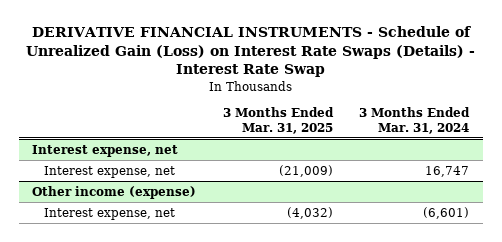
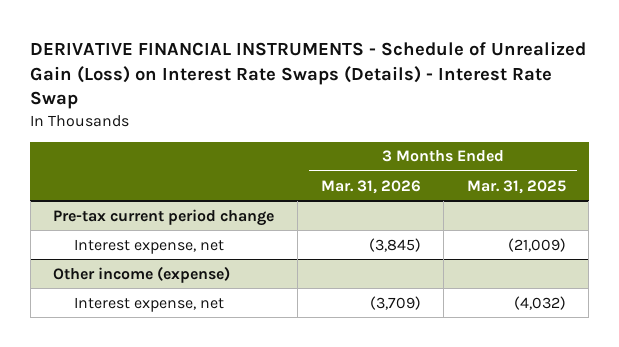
- | 3 Months Ended Mar. 31, 2025 | 3 Months Ended Mar. 31, 2024
+ | 3 Months Ended Mar. 31, 2026 | 3 Months Ended Mar. 31, 2025
- Interest expense, net
+ Pre-tax current period change

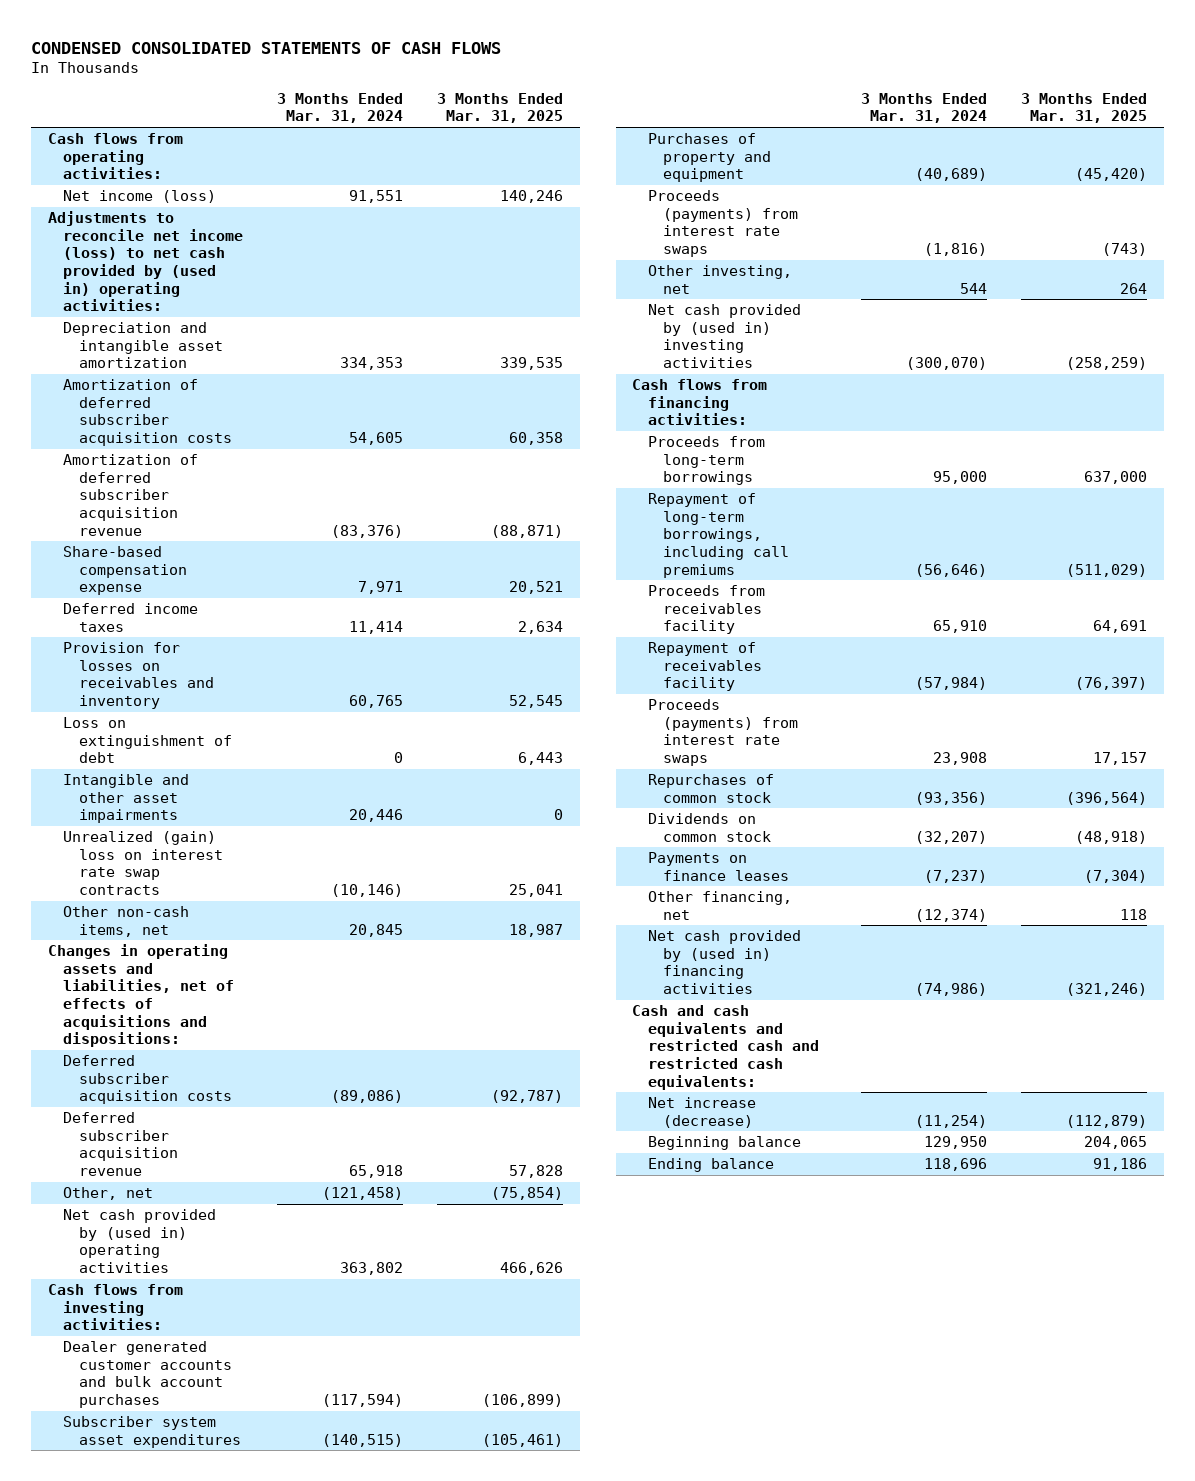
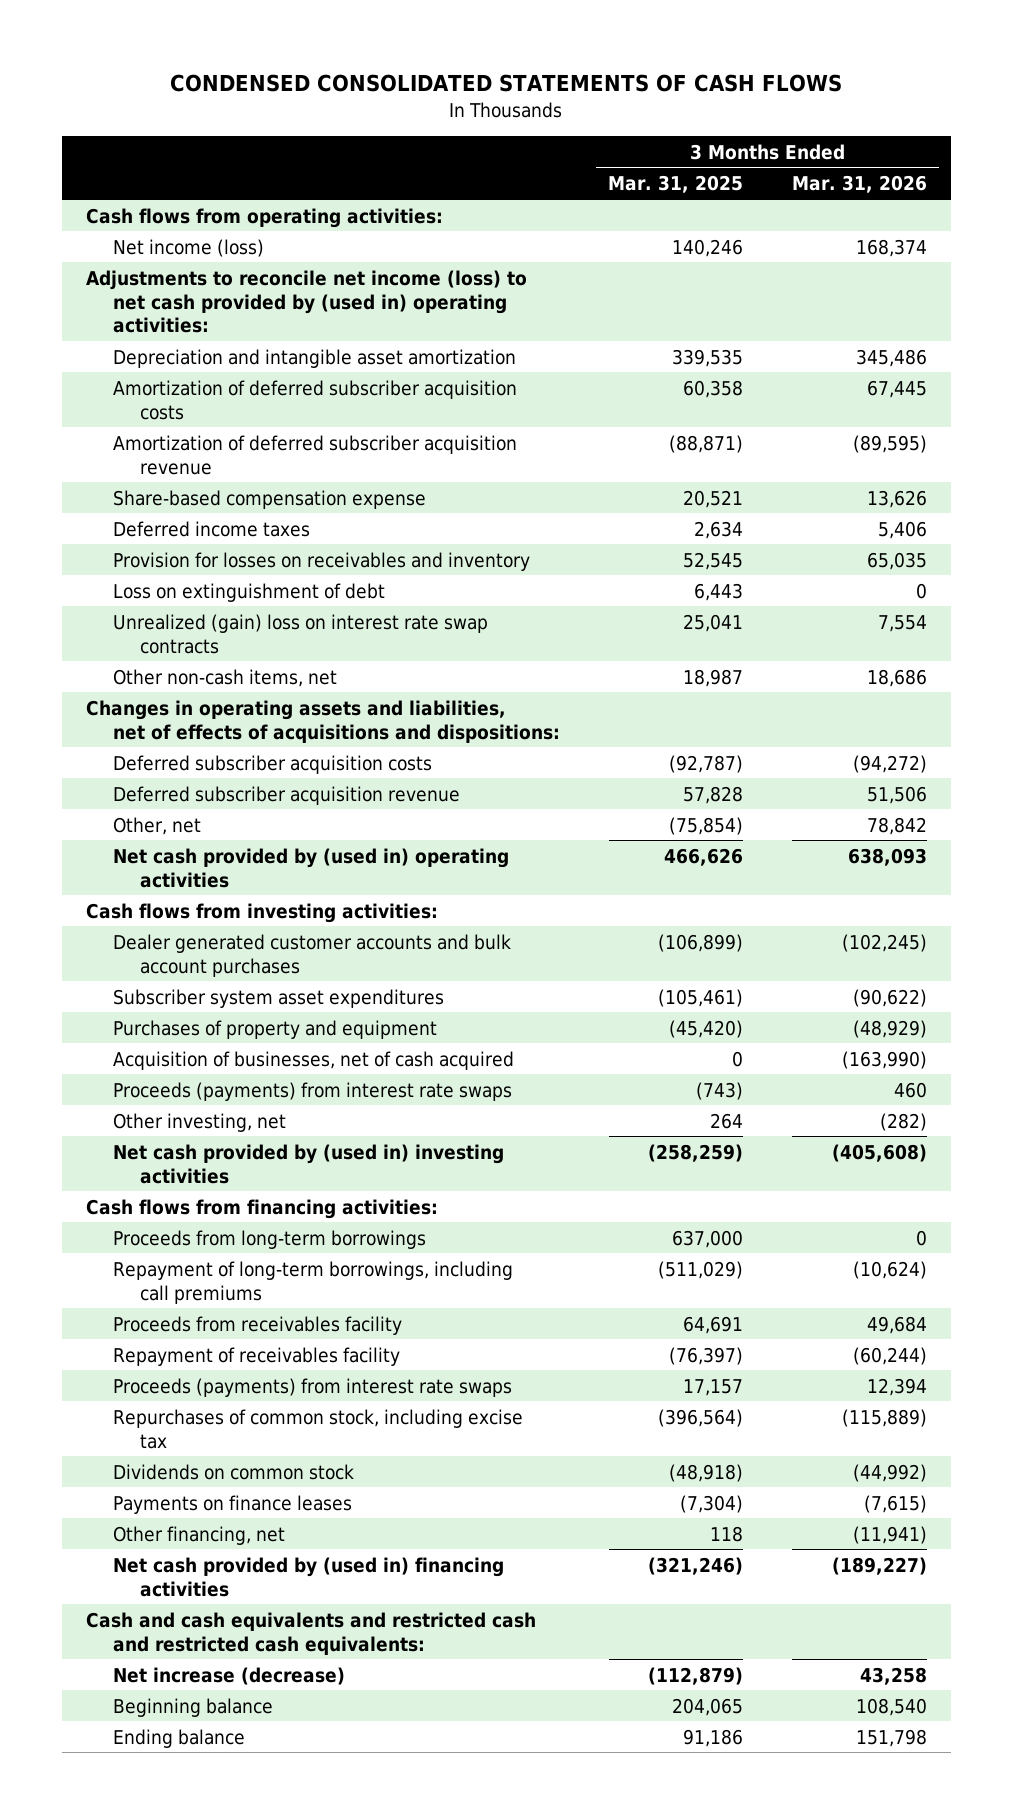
- | 3 Months Ended Mar. 31, 2024 | 3 Months Ended Mar. 31, 2025
+ | 3 Months Ended Mar. 31, 2025 | 3 Months Ended Mar. 31, 2026
- Intangible and other asset impairments | 20,446 | 0
+ Acquisition of businesses, net of cash acquired | 0 | (163,990)
- Repurchases of common stock | (93,356) | (396,564)
+ Repurchases of common stock, including excise tax | (396,564) | (115,889)

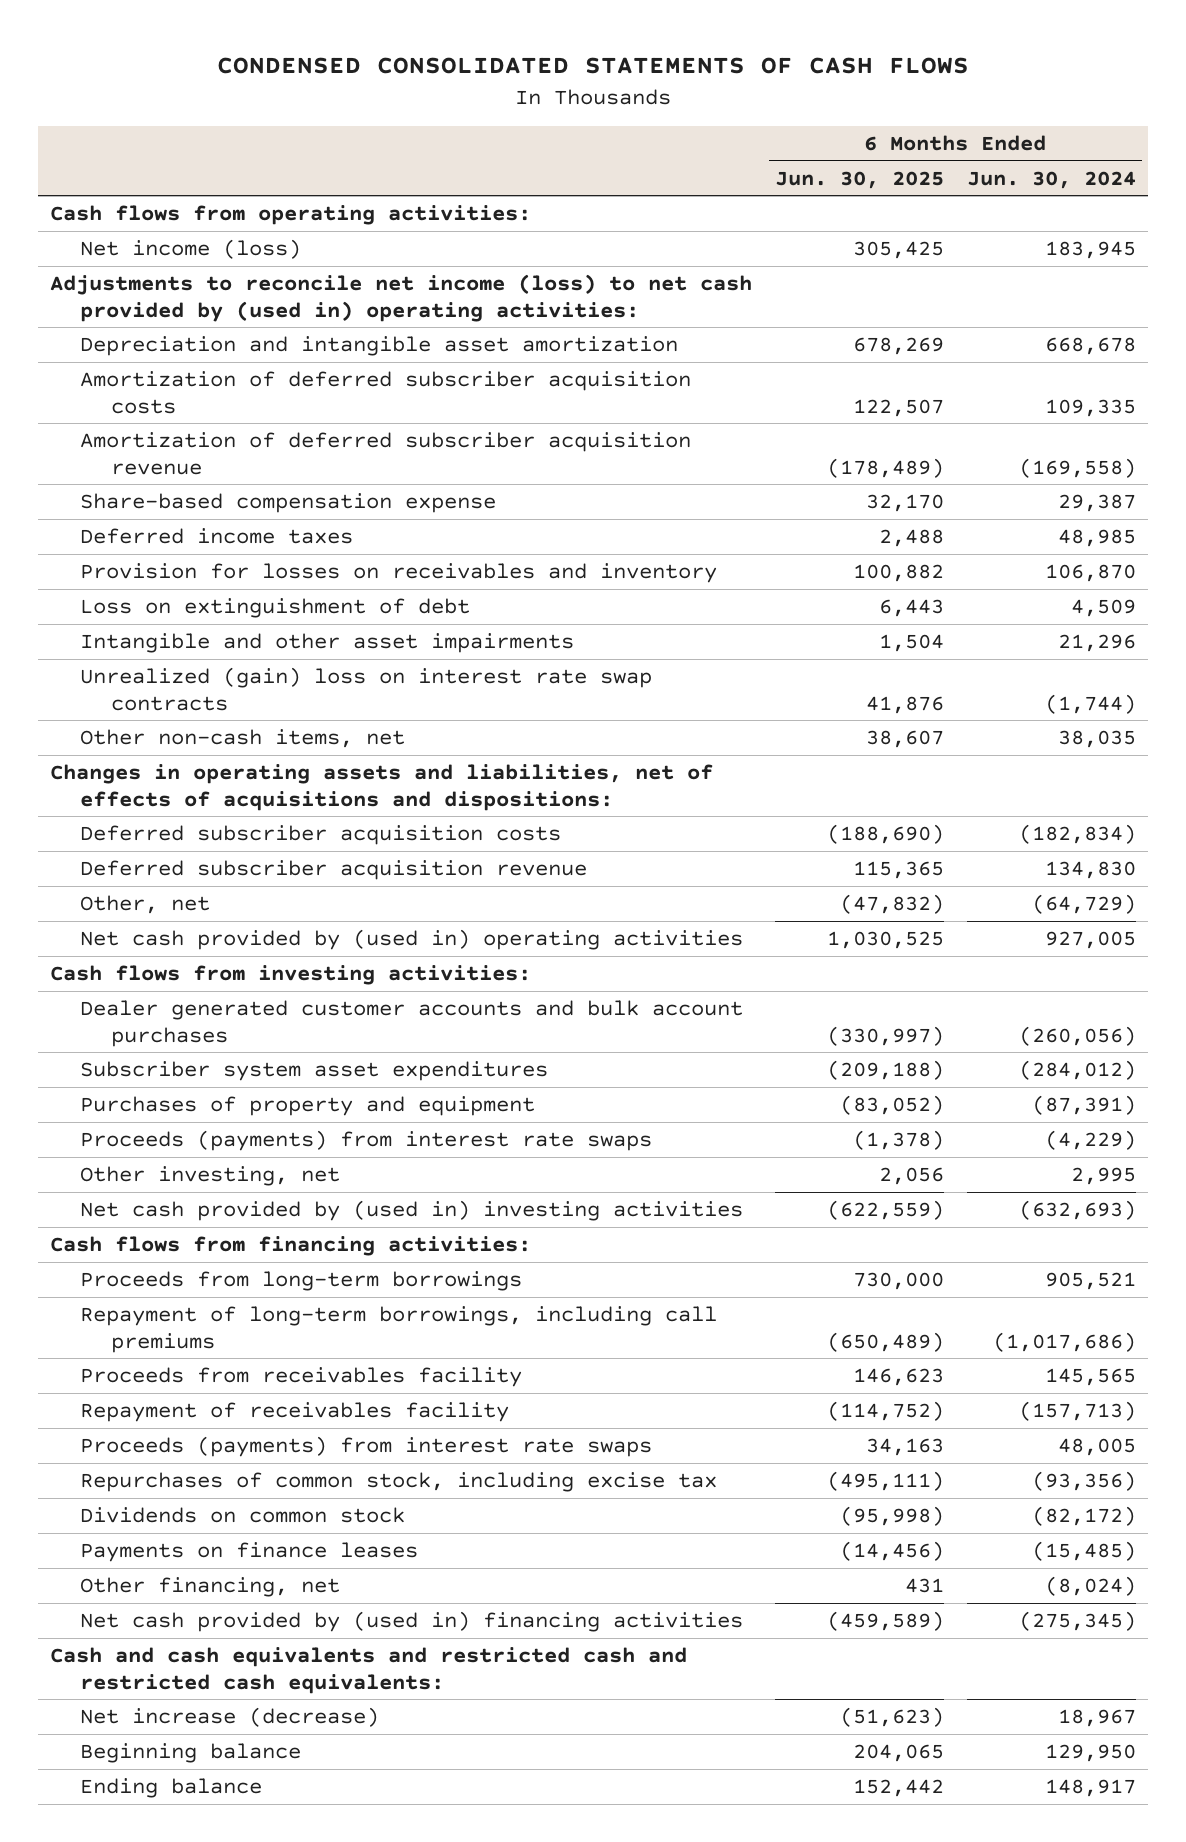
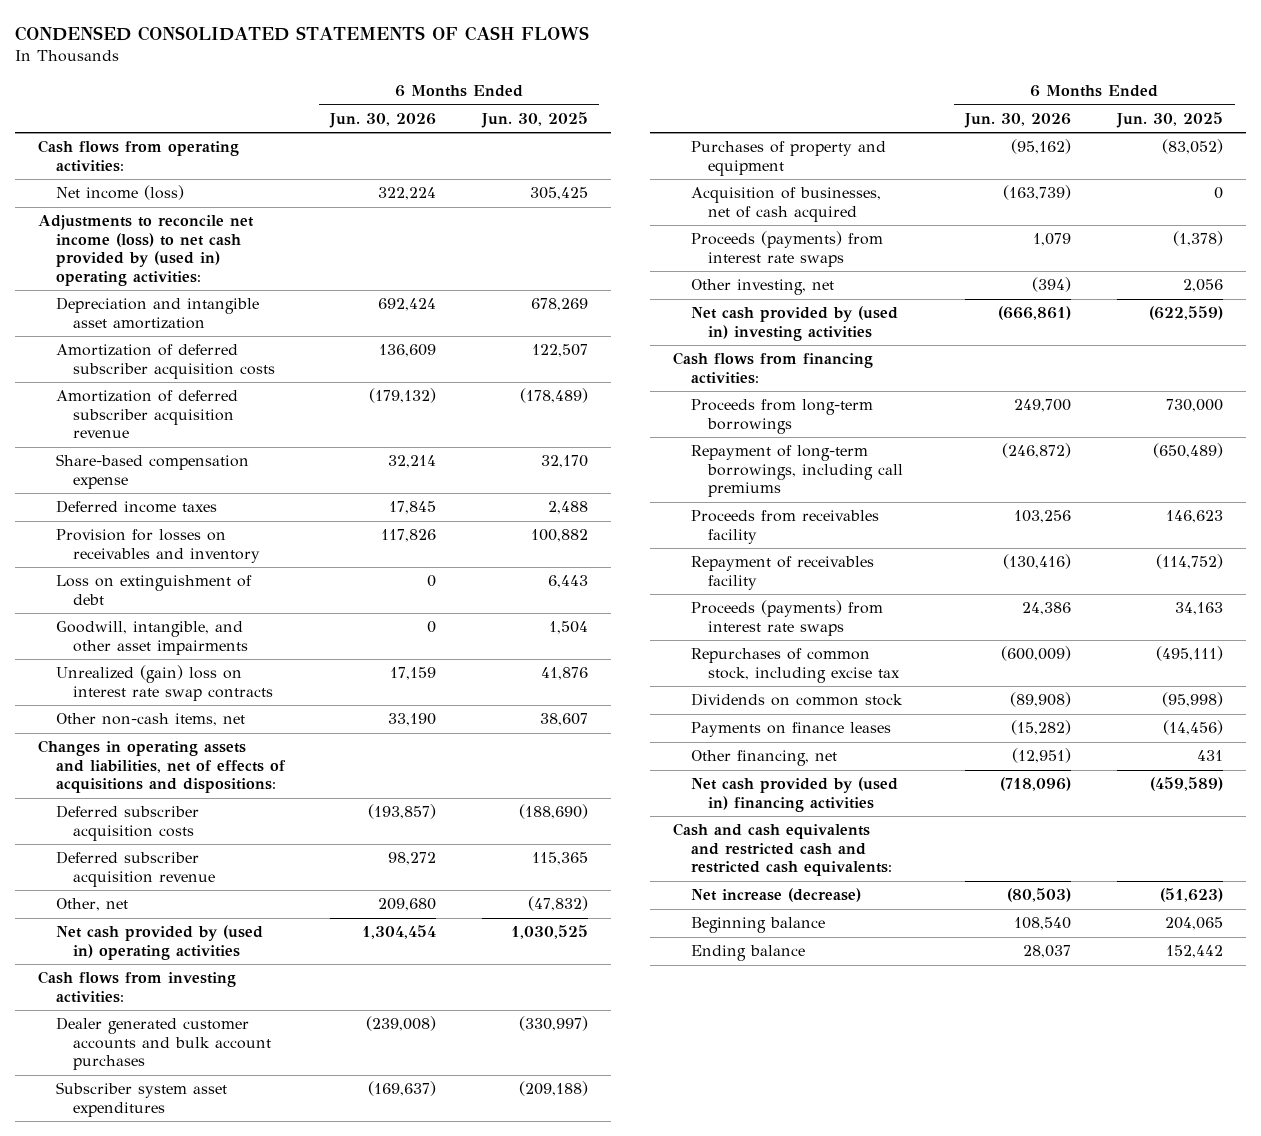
- | 6 Months Ended Jun. 30, 2025 | 6 Months Ended Jun. 30, 2024
+ | 6 Months Ended Jun. 30, 2026 | 6 Months Ended Jun. 30, 2025
- Intangible and other asset impairments | 1,504 | 21,296
+ Goodwill, intangible, and other asset impairments | 0 | 1,504
+ Acquisition of businesses, net of cash acquired | (163,739) | 0

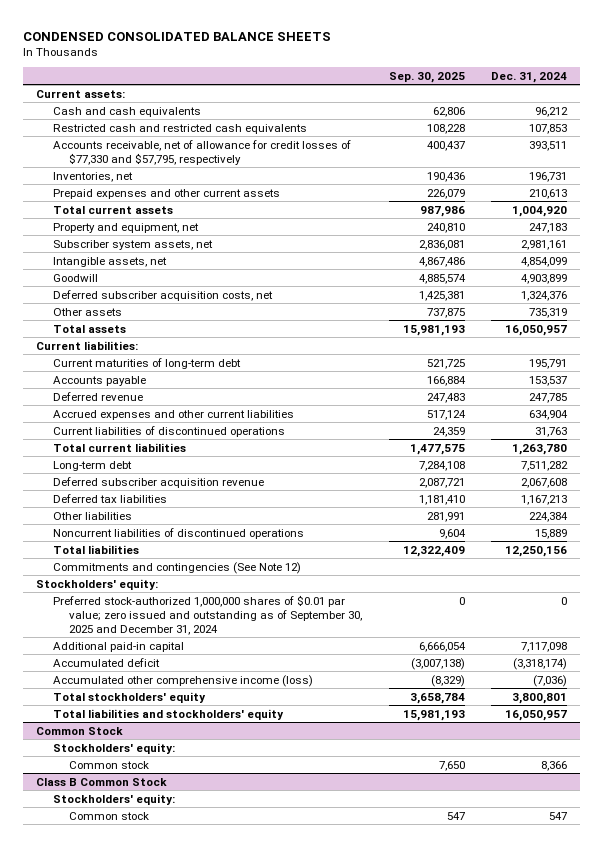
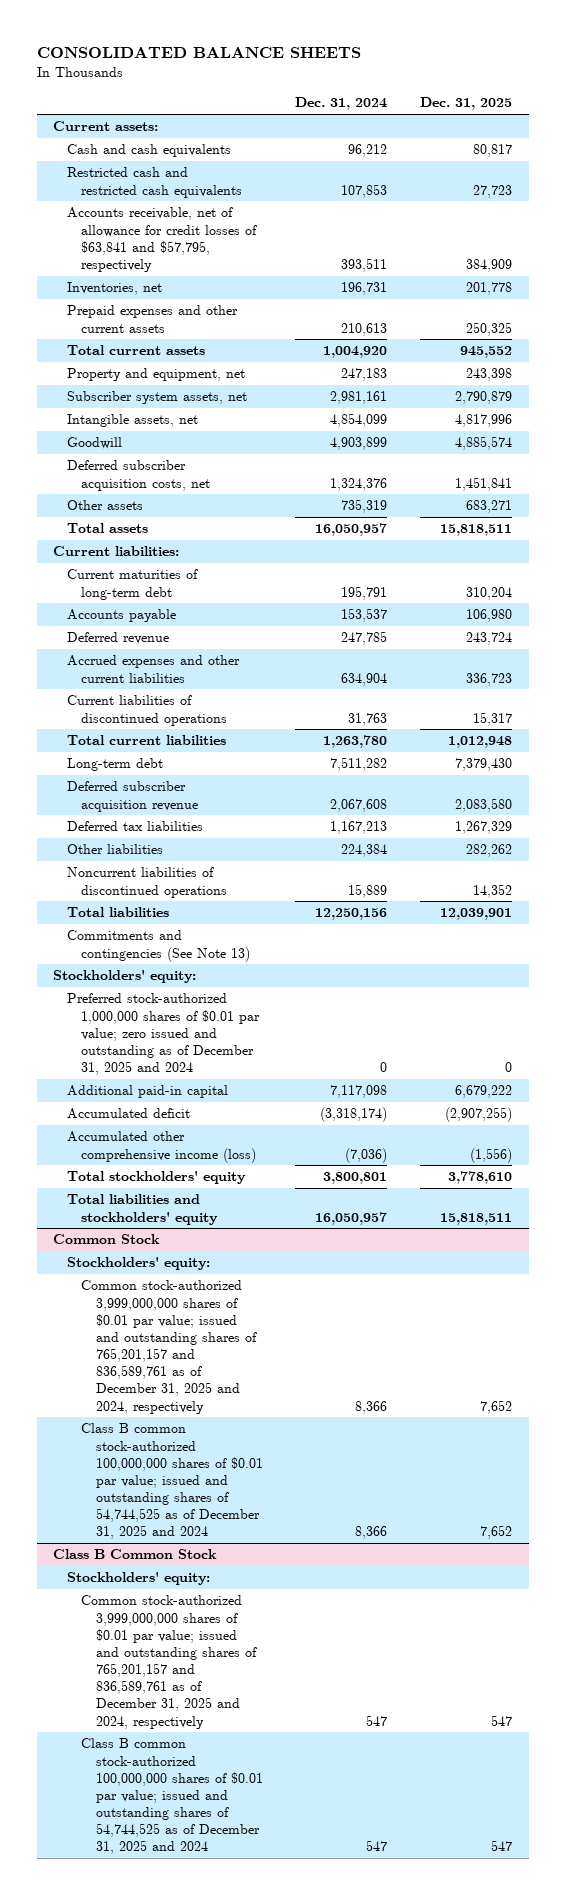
- CONDENSED CONSOLIDATED BALANCE SHEETS
+ CONSOLIDATED BALANCE SHEETS
- | Sep. 30, 2025 | Dec. 31, 2024
+ | Dec. 31, 2024 | Dec. 31, 2025
- Accounts receivable, net of allowance for credit losses of $77,330 and $57,795, respectively | 400,437 | 393,511
+ Accounts receivable, net of allowance for credit losses of $63,841 and $57,795, respectively | 393,511 | 384,909
- Commitments and contingencies (See Note 12)
+ Commitments and contingencies (See Note 13)
- Preferred stock-authorized 1,000,000 shares of $0.01 par value; zero issued and outstanding as of September 30, 2025 and December 31, 2024 | 0 | 0
+ Preferred stock-authorized 1,000,000 shares of $0.01 par value; zero issued and outstanding as of December 31, 2025 and 2024 | 0 | 0
@ Common Stock
- Common stock | 7,650 | 8,366
+ Common stock-authorized 3,999,000,000 shares of $0.01 par value; issued and outstanding shares of 765,201,157 and 836,589,761 as of December 31, 2025 and 2024, respectively | 8,366 | 7,652
+ Class B common stock-authorized 100,000,000 shares of $0.01 par value; issued and outstanding shares of 54,744,525 as of December 31, 2025 and 2024 | 8,366 | 7,652
@ Class B Common Stock
- Common stock | 547 | 547
+ Common stock-authorized 3,999,000,000 shares of $0.01 par value; issued and outstanding shares of 765,201,157 and 836,589,761 as of December 31, 2025 and 2024, respectively | 547 | 547
+ Class B common stock-authorized 100,000,000 shares of $0.01 par value; issued and outstanding shares of 54,744,525 as of December 31, 2025 and 2024 | 547 | 547

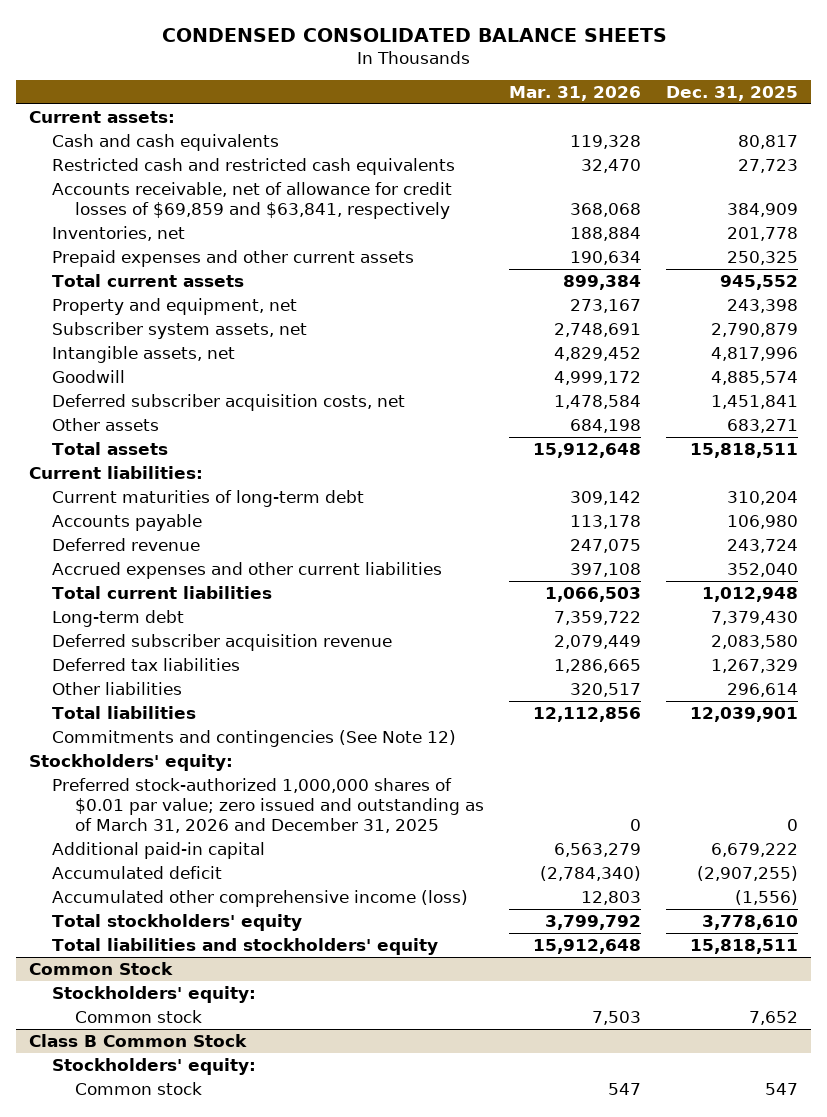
- CONSOLIDATED BALANCE SHEETS
+ CONDENSED CONSOLIDATED BALANCE SHEETS
- | Dec. 31, 2024 | Dec. 31, 2025
+ | Mar. 31, 2026 | Dec. 31, 2025
- Accounts receivable, net of allowance for credit losses of $63,841 and $57,795, respectively | 393,511 | 384,909
+ Accounts receivable, net of allowance for credit losses of $69,859 and $63,841, respectively | 368,068 | 384,909
- Accrued expenses and other current liabilities | 634,904 | 336,723
- Current liabilities of discontinued operations | 31,763 | 15,317
+ Accrued expenses and other current liabilities | 397,108 | 352,040
- Other liabilities | 224,384 | 282,262
- Noncurrent liabilities of discontinued operations | 15,889 | 14,352
+ Other liabilities | 320,517 | 296,614
- Commitments and contingencies (See Note 13)
+ Commitments and contingencies (See Note 12)
- Preferred stock-authorized 1,000,000 shares of $0.01 par value; zero issued and outstanding as of December 31, 2025 and 2024 | 0 | 0
+ Preferred stock-authorized 1,000,000 shares of $0.01 par value; zero issued and outstanding as of March 31, 2026 and December 31, 2025 | 0 | 0
@ Common Stock
- Common stock-authorized 3,999,000,000 shares of $0.01 par value; issued and outstanding shares of 765,201,157 and 836,589,761 as of December 31, 2025 and 2024, respectively | 8,366 | 7,652
- Class B common stock-authorized 100,000,000 shares of $0.01 par value; issued and outstanding shares of 54,744,525 as of December 31, 2025 and 2024 | 8,366 | 7,652
+ Common stock | 7,503 | 7,652
@ Class B Common Stock
- Common stock-authorized 3,999,000,000 shares of $0.01 par value; issued and outstanding shares of 765,201,157 and 836,589,761 as of December 31, 2025 and 2024, respectively | 547 | 547
- Class B common stock-authorized 100,000,000 shares of $0.01 par value; issued and outstanding shares of 54,744,525 as of December 31, 2025 and 2024 | 547 | 547
+ Common stock | 547 | 547

